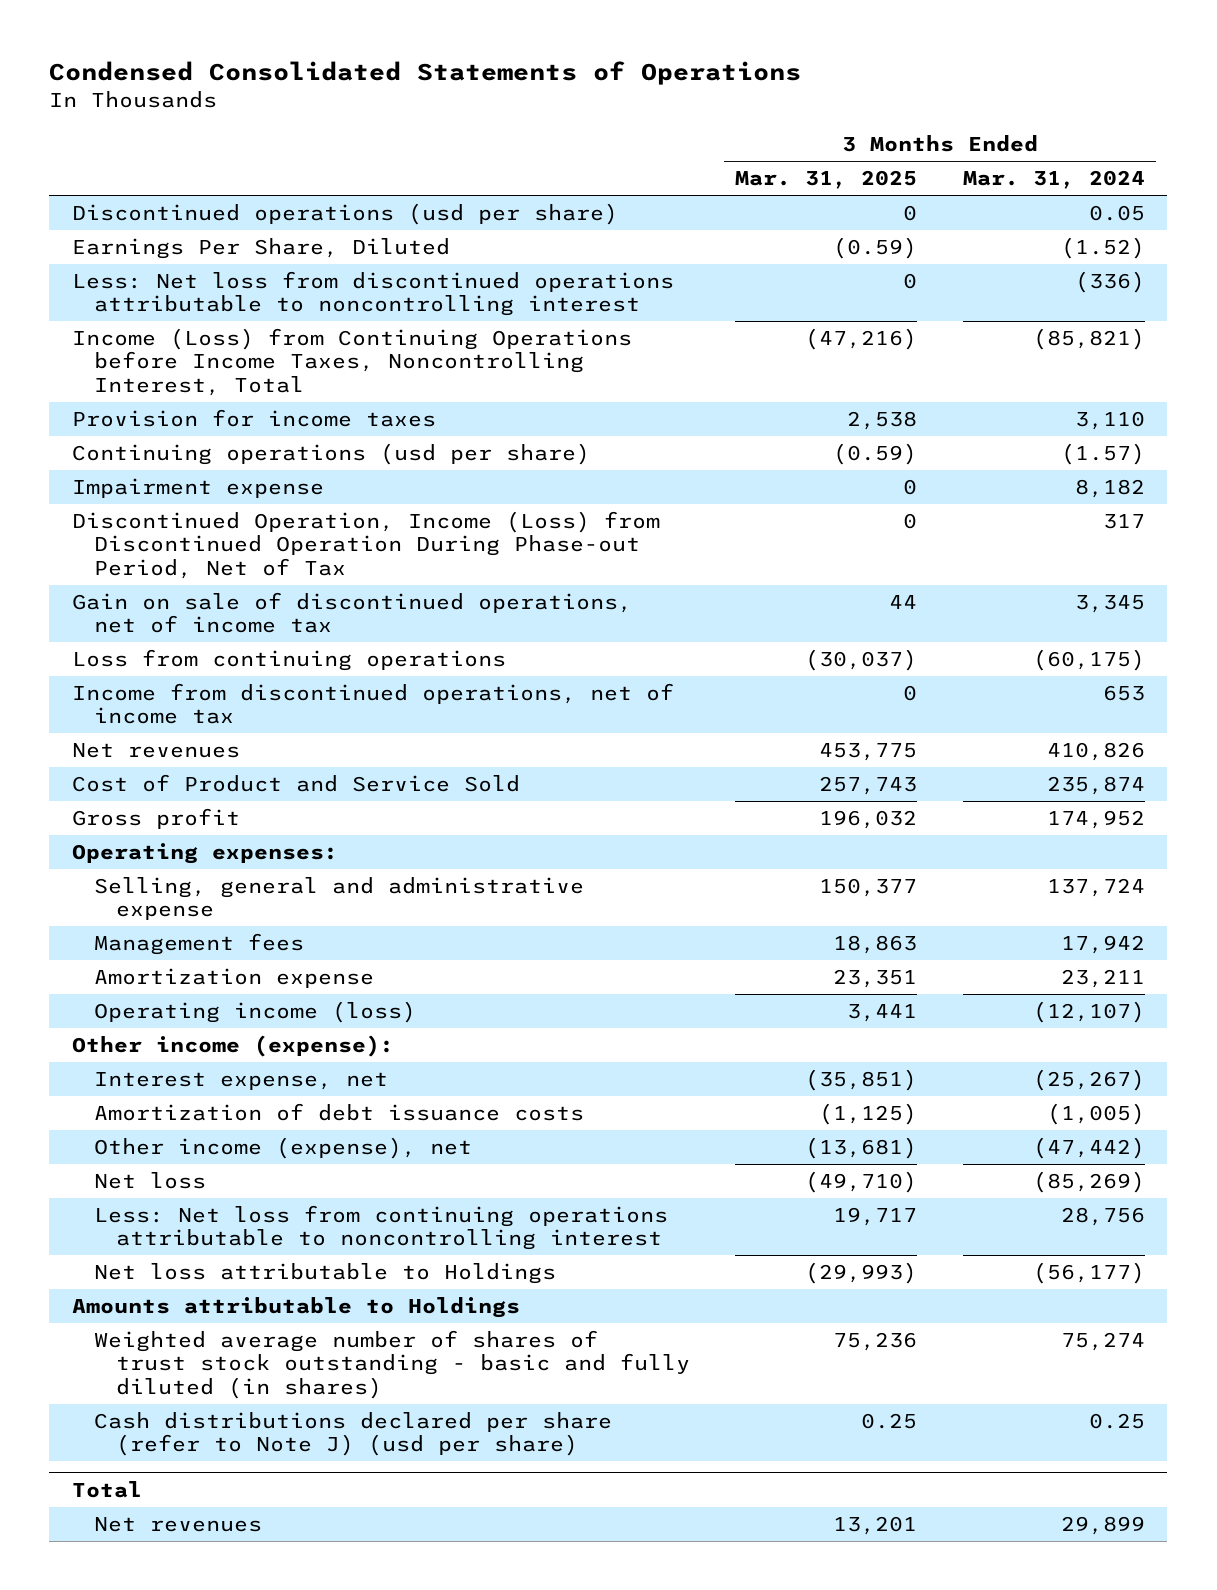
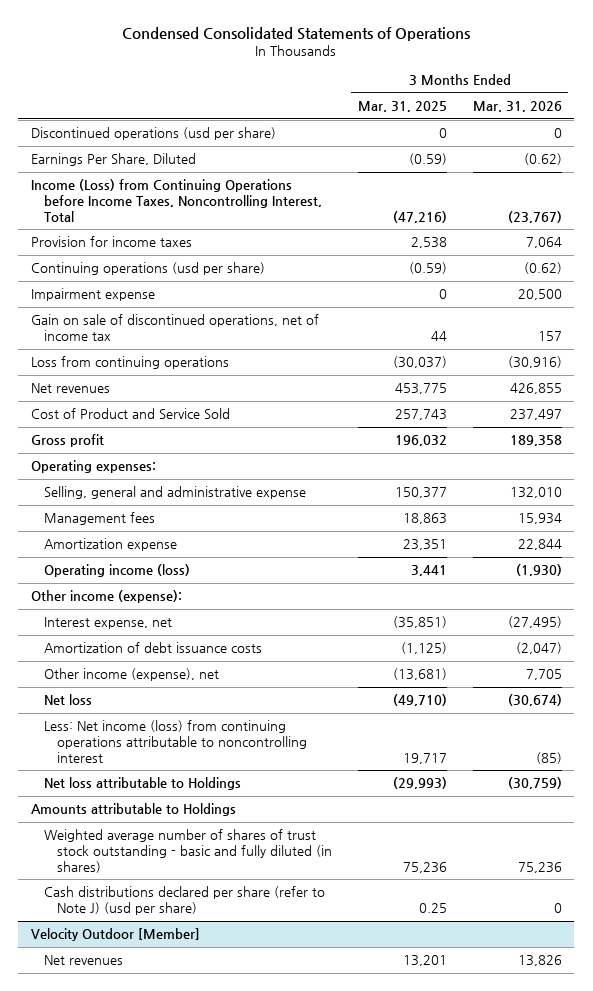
- | 3 Months Ended Mar. 31, 2025 | 3 Months Ended Mar. 31, 2024
+ | 3 Months Ended Mar. 31, 2025 | 3 Months Ended Mar. 31, 2026
- Less: Net loss from discontinued operations attributable to noncontrolling interest | 0 | (336)
- Discontinued Operation, Income (Loss) from Discontinued Operation During Phase-out Period, Net of Tax | 0 | 317
- Income from discontinued operations, net of income tax | 0 | 653
- Less: Net loss from continuing operations attributable to noncontrolling interest | 19,717 | 28,756
+ Less: Net income (loss) from continuing operations attributable to noncontrolling interest | 19,717 | (85)
- Total
+ Velocity Outdoor [Member]

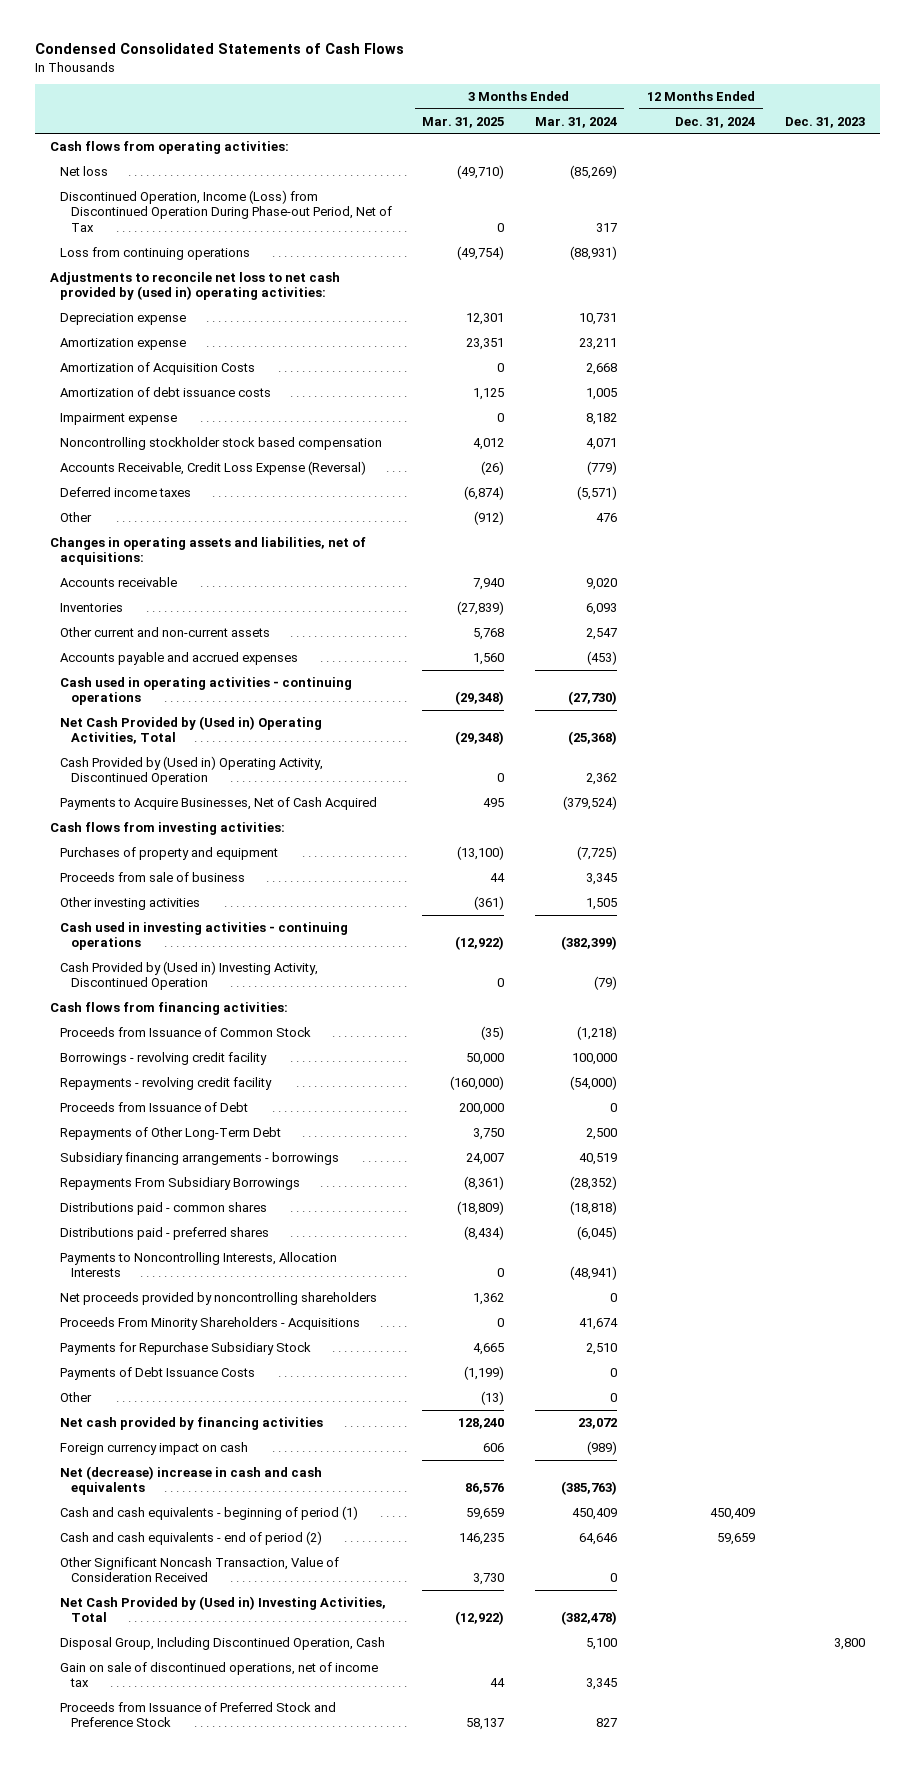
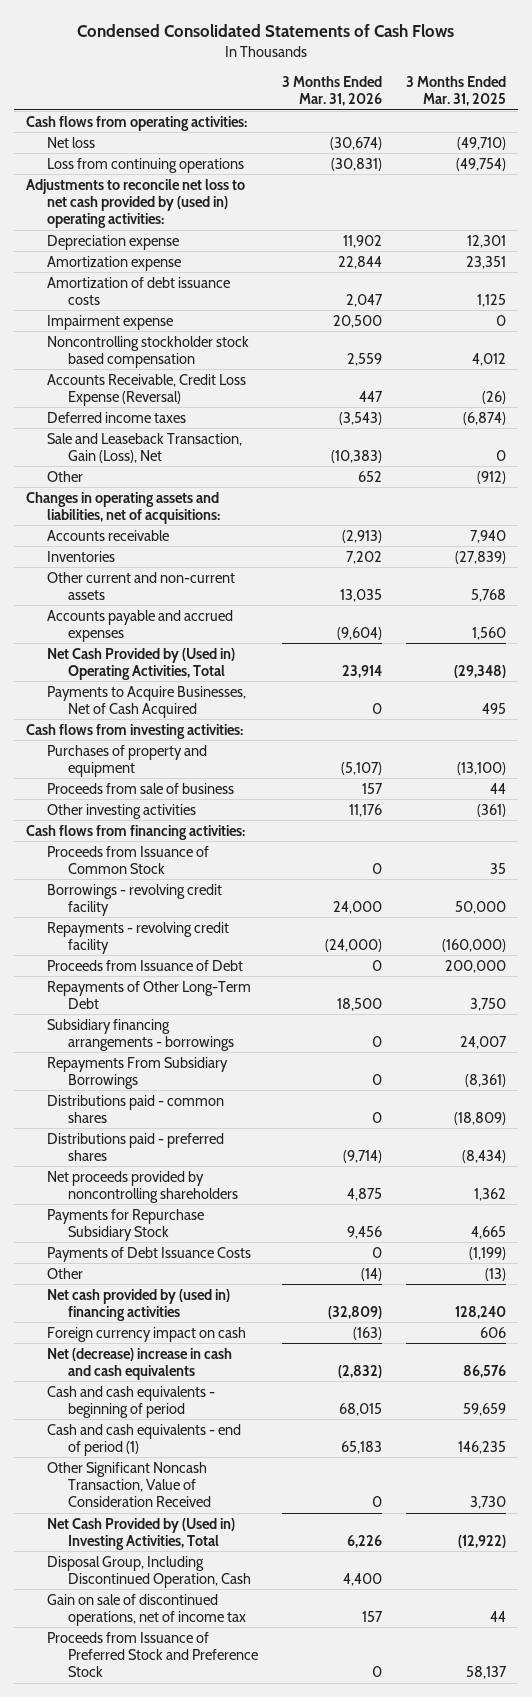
- | 3 Months Ended Mar. 31, 2025 | 3 Months Ended Mar. 31, 2024 | 12 Months Ended Dec. 31, 2024 | Dec. 31, 2023
+ | 3 Months Ended Mar. 31, 2026 | 3 Months Ended Mar. 31, 2025
- Discontinued Operation, Income (Loss) from Discontinued Operation During Phase-out Period, Net of Tax | 0 | 317 | |
- Amortization of Acquisition Costs | 0 | 2,668 | |
+ Sale and Leaseback Transaction, Gain (Loss), Net | (10,383) | 0
- Cash used in operating activities - continuing operations | (29,348) | (27,730) | |
- Cash Provided by (Used in) Operating Activity, Discontinued Operation | 0 | 2,362 | |
- Cash used in investing activities - continuing operations | (12,922) | (382,399) | |
- Cash Provided by (Used in) Investing Activity, Discontinued Operation | 0 | (79) | |
- Proceeds from Issuance of Common Stock | (35) | (1,218) | |
+ Proceeds from Issuance of Common Stock | 0 | 35
- Payments to Noncontrolling Interests, Allocation Interests | 0 | (48,941) | |
- Proceeds From Minority Shareholders - Acquisitions | 0 | 41,674 | |
- Net cash provided by financing activities | 128,240 | 23,072 | |
+ Net cash provided by (used in) financing activities | (32,809) | 128,240
- Cash and cash equivalents - beginning of period (1) | 59,659 | 450,409 | 450,409 |
- Cash and cash equivalents - end of period (2) | 146,235 | 64,646 | 59,659 |
+ Cash and cash equivalents - beginning of period | 68,015 | 59,659
+ Cash and cash equivalents - end of period (1) | 65,183 | 146,235

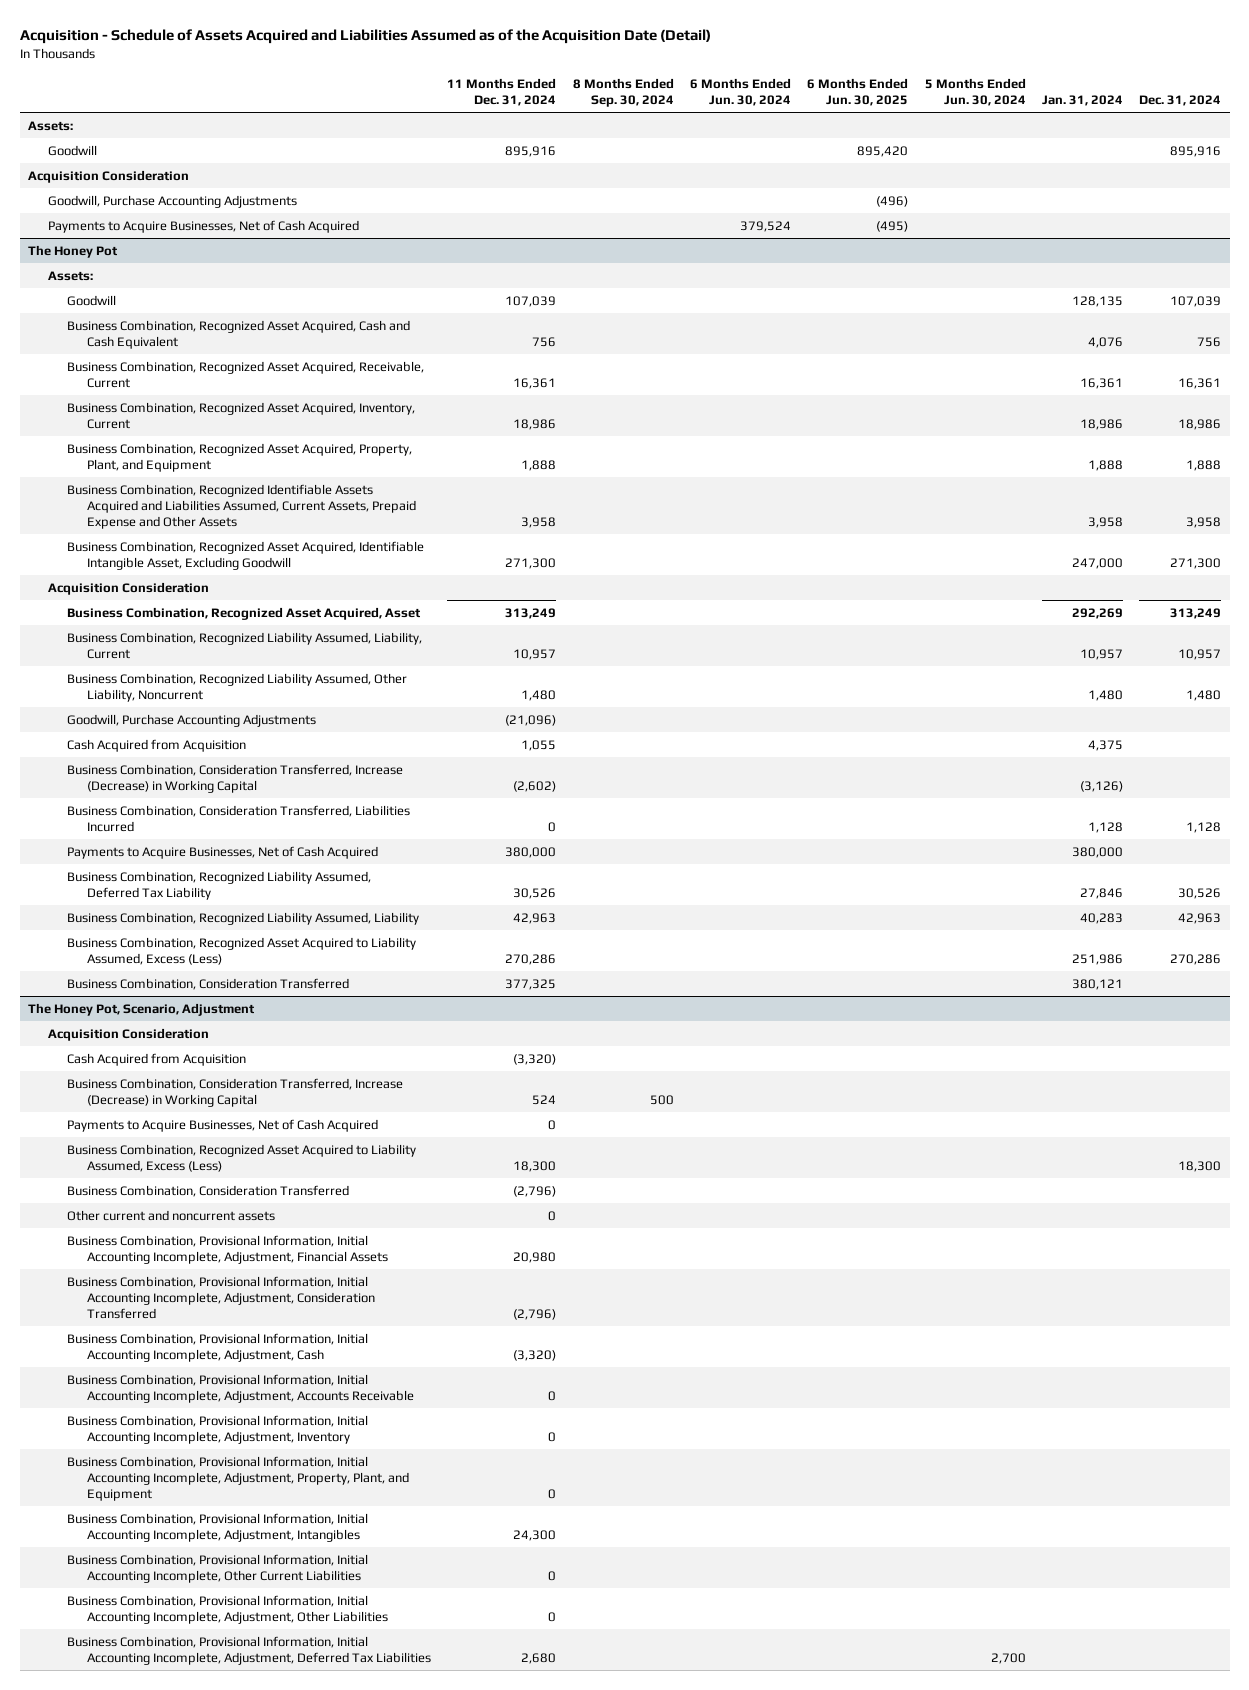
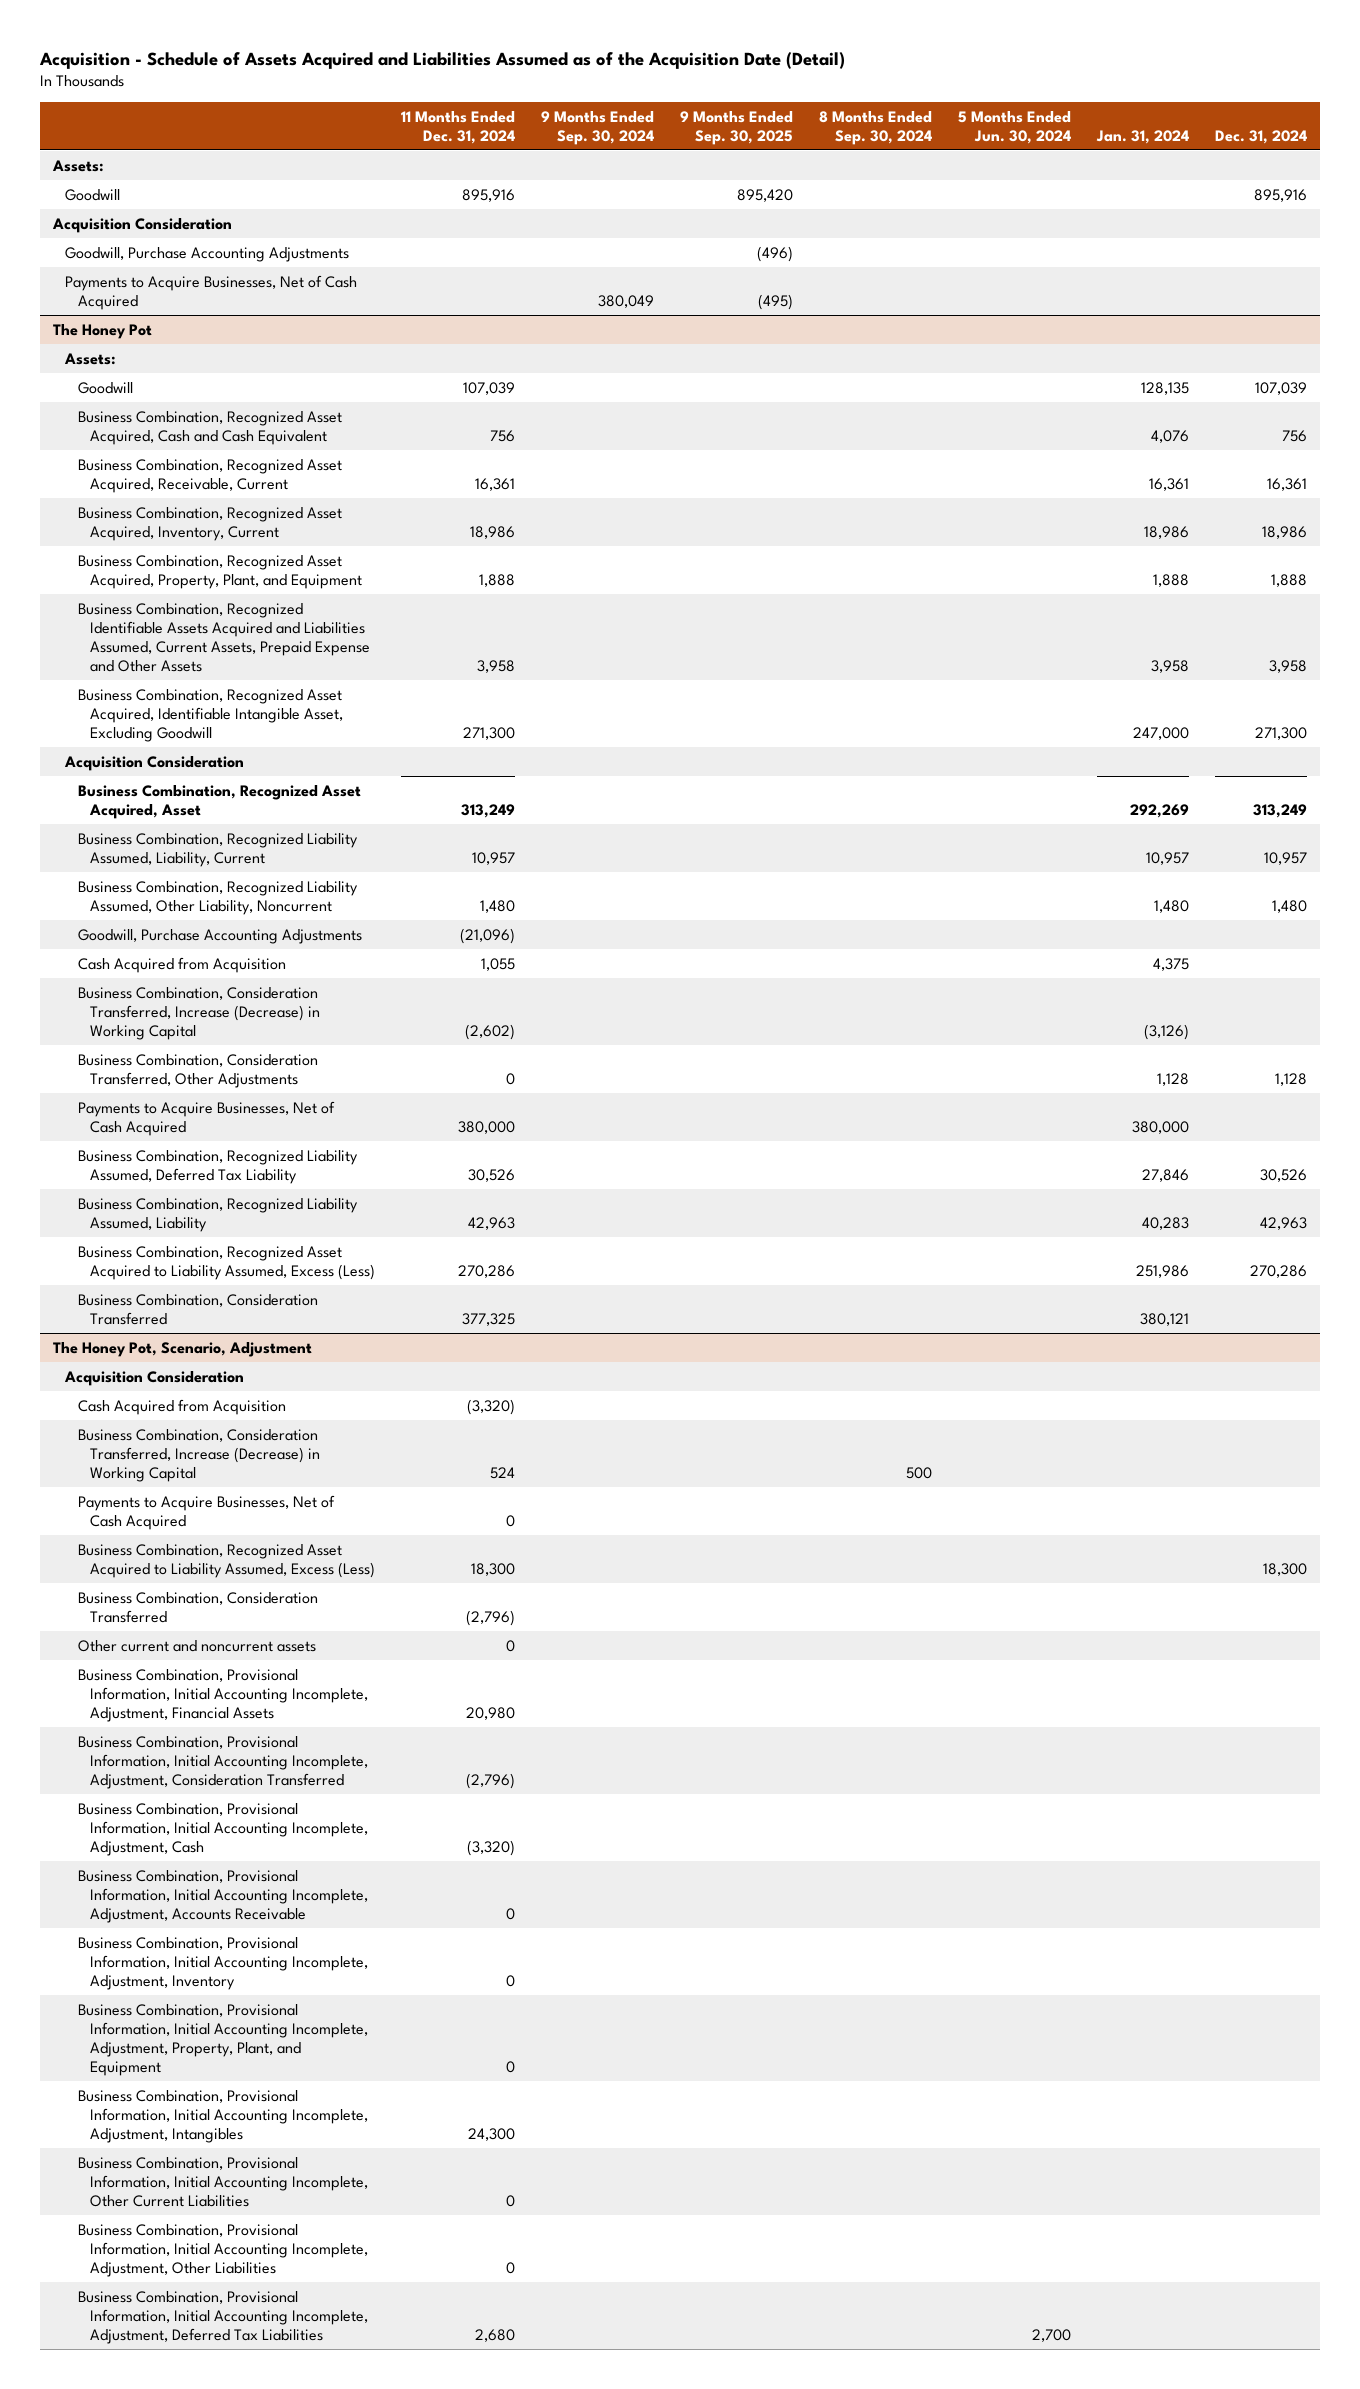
- | 11 Months Ended Dec. 31, 2024 | 8 Months Ended Sep. 30, 2024 | 6 Months Ended Jun. 30, 2024 | 6 Months Ended Jun. 30, 2025 | 5 Months Ended Jun. 30, 2024 | Jan. 31, 2024 | Dec. 31, 2024
+ | 11 Months Ended Dec. 31, 2024 | 9 Months Ended Sep. 30, 2024 | 9 Months Ended Sep. 30, 2025 | 8 Months Ended Sep. 30, 2024 | 5 Months Ended Jun. 30, 2024 | Jan. 31, 2024 | Dec. 31, 2024
@ The Honey Pot
- Business Combination, Consideration Transferred, Liabilities Incurred | 0 | | | | | 1,128 | 1,128
+ Business Combination, Consideration Transferred, Other Adjustments | 0 | | | | | 1,128 | 1,128

